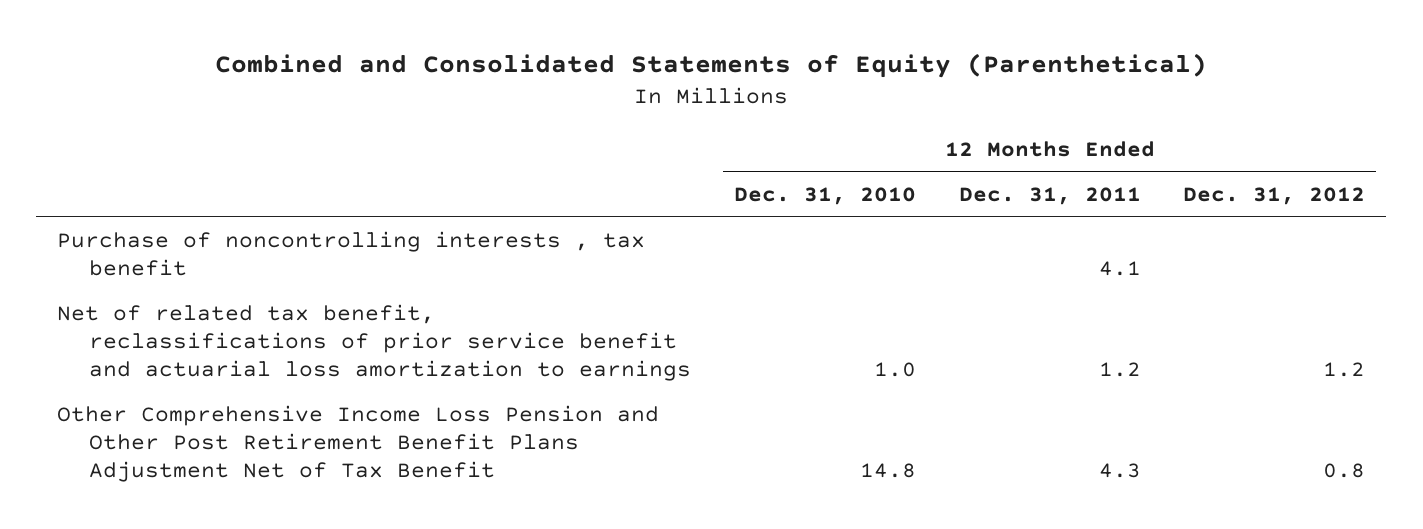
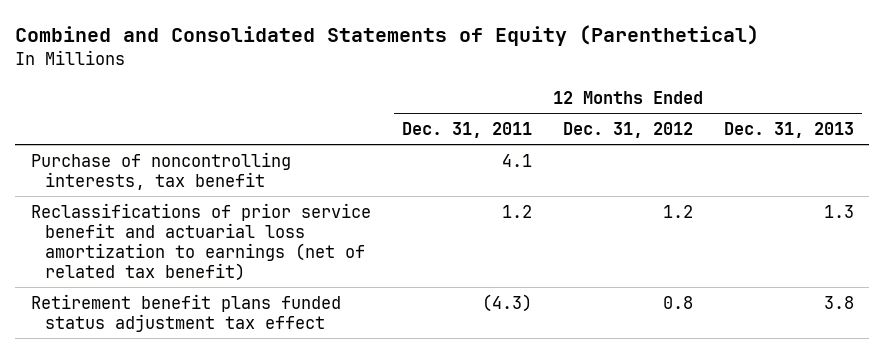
- | 12 Months Ended Dec. 31, 2010 | 12 Months Ended Dec. 31, 2011 | 12 Months Ended Dec. 31, 2012
+ | 12 Months Ended Dec. 31, 2011 | 12 Months Ended Dec. 31, 2012 | 12 Months Ended Dec. 31, 2013
- Purchase of noncontrolling interests , tax benefit | | 4.1 |
- Net of related tax benefit, reclassifications of prior service benefit and actuarial loss amortization to earnings | 1.0 | 1.2 | 1.2
- Other Comprehensive Income Loss Pension and Other Post Retirement Benefit Plans Adjustment Net of Tax Benefit | 14.8 | 4.3 | 0.8
+ Purchase of noncontrolling interests, tax benefit | 4.1 | |
+ Reclassifications of prior service benefit and actuarial loss amortization to earnings (net of related tax benefit) | 1.2 | 1.2 | 1.3
+ Retirement benefit plans funded status adjustment tax effect | (4.3) | 0.8 | 3.8

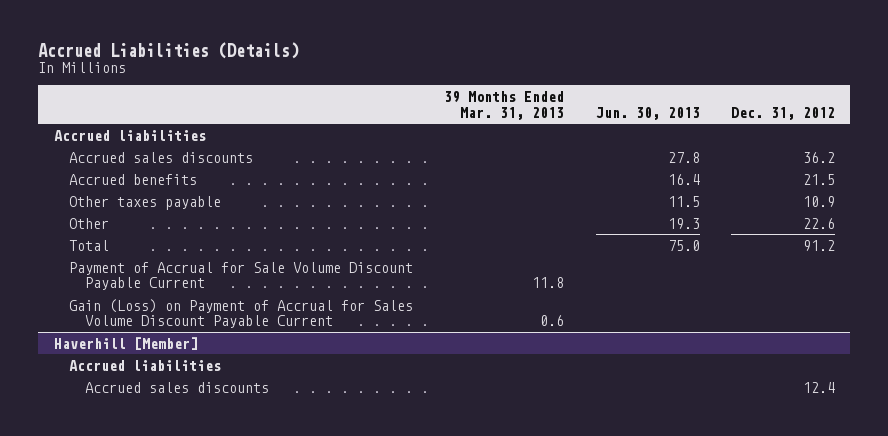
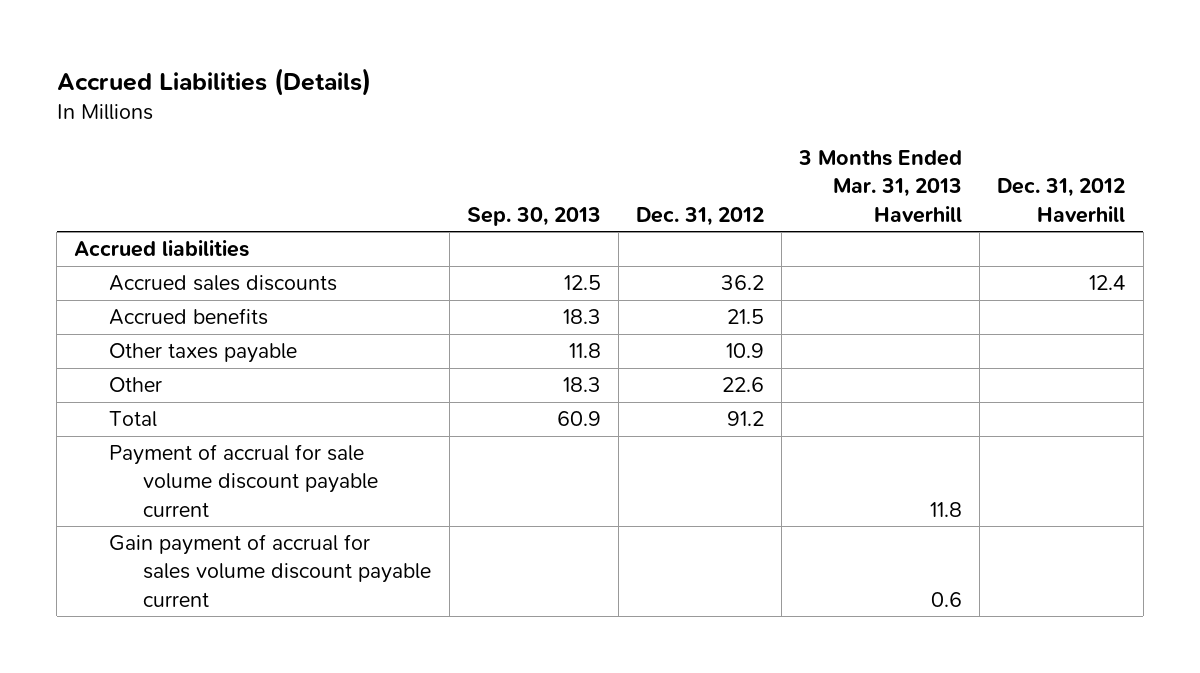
- | 39 Months Ended Mar. 31, 2013 | Jun. 30, 2013 | Dec. 31, 2012
+ | Sep. 30, 2013 | Dec. 31, 2012 | 3 Months Ended Mar. 31, 2013 Haverhill | Dec. 31, 2012 Haverhill
- Payment of Accrual for Sale Volume Discount Payable Current | 11.8 | |
- Gain (Loss) on Payment of Accrual for Sales Volume Discount Payable Current | 0.6 | |
- Haverhill [Member]
- Accrued liabilities
- Accrued sales discounts | | | 12.4
+ Payment of accrual for sale volume discount payable current | | | 11.8 |
+ Gain payment of accrual for sales volume discount payable current | | | 0.6 |

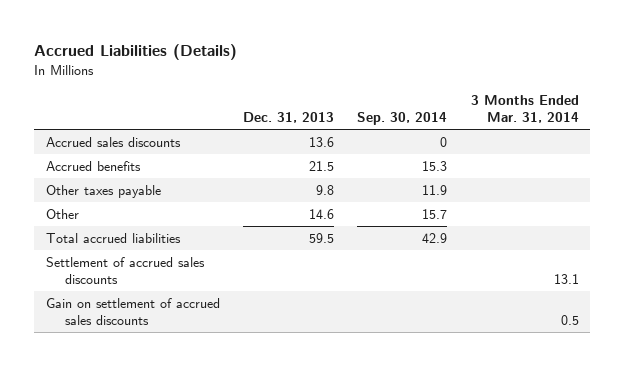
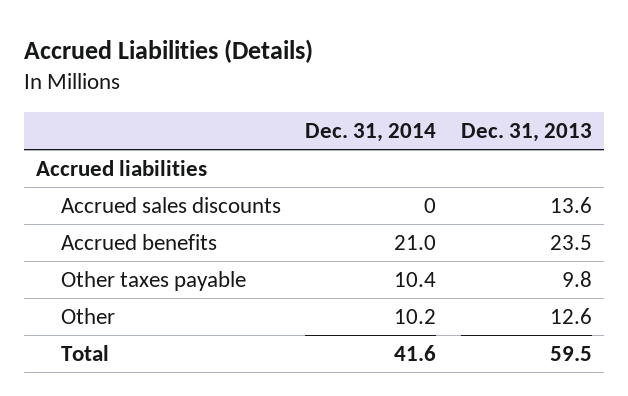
- | Dec. 31, 2013 | Sep. 30, 2014 | 3 Months Ended Mar. 31, 2014
+ | Dec. 31, 2014 | Dec. 31, 2013
+ Accrued liabilities
- Accrued benefits | 21.5 | 15.3 |
+ Accrued benefits | 21.0 | 23.5
- Other | 14.6 | 15.7 |
- Total accrued liabilities | 59.5 | 42.9 |
- Settlement of accrued sales discounts | | | 13.1
- Gain on settlement of accrued sales discounts | | | 0.5
+ Other | 10.2 | 12.6
+ Total | 41.6 | 59.5

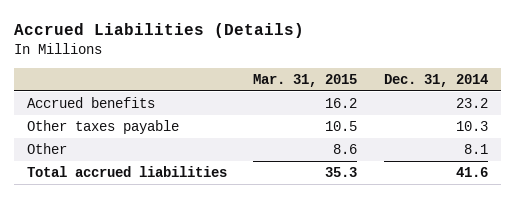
- | Dec. 31, 2014 | Dec. 31, 2013
+ | Mar. 31, 2015 | Dec. 31, 2014
- Accrued liabilities
- Accrued sales discounts | 0 | 13.6
- Accrued benefits | 21.0 | 23.5
- Other taxes payable | 10.4 | 9.8
- Other | 10.2 | 12.6
- Total | 41.6 | 59.5
+ Accrued benefits | 16.2 | 23.2
+ Other taxes payable | 10.5 | 10.3
+ Other | 8.6 | 8.1
+ Total accrued liabilities | 35.3 | 41.6

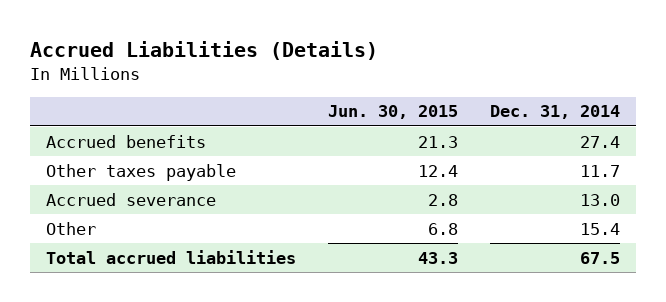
- | Mar. 31, 2015 | Dec. 31, 2014
+ | Jun. 30, 2015 | Dec. 31, 2014
- Accrued benefits | 16.2 | 23.2
- Other taxes payable | 10.5 | 10.3
- Other | 8.6 | 8.1
- Total accrued liabilities | 35.3 | 41.6
+ Accrued benefits | 21.3 | 27.4
+ Other taxes payable | 12.4 | 11.7
+ Accrued severance | 2.8 | 13.0
+ Other | 6.8 | 15.4
+ Total accrued liabilities | 43.3 | 67.5

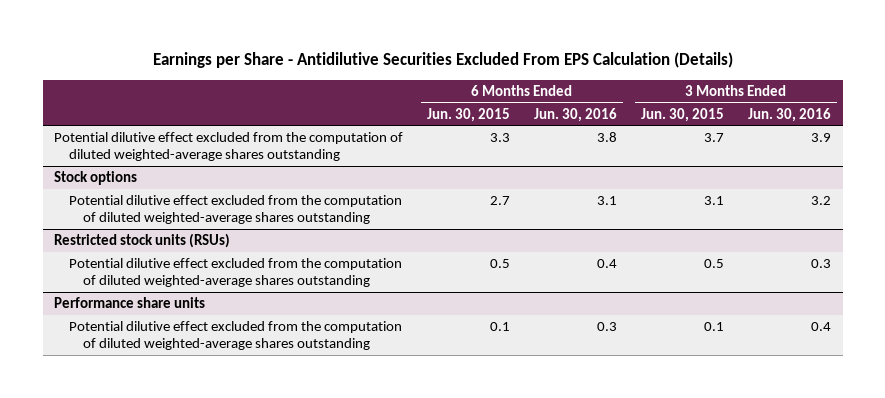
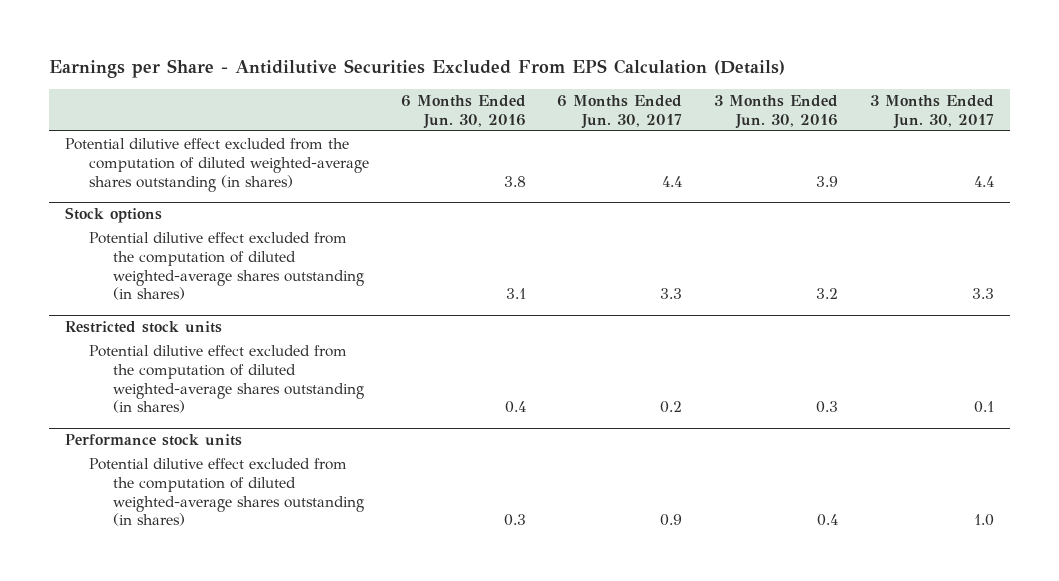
- | 6 Months Ended Jun. 30, 2015 | 6 Months Ended Jun. 30, 2016 | 3 Months Ended Jun. 30, 2015 | 3 Months Ended Jun. 30, 2016
+ | 6 Months Ended Jun. 30, 2016 | 6 Months Ended Jun. 30, 2017 | 3 Months Ended Jun. 30, 2016 | 3 Months Ended Jun. 30, 2017
- Potential dilutive effect excluded from the computation of diluted weighted-average shares outstanding | 3.3 | 3.8 | 3.7 | 3.9
+ Potential dilutive effect excluded from the computation of diluted weighted-average shares outstanding (in shares) | 3.8 | 4.4 | 3.9 | 4.4
@ Stock options
- Potential dilutive effect excluded from the computation of diluted weighted-average shares outstanding | 2.7 | 3.1 | 3.1 | 3.2
- Restricted stock units (RSUs)
- Potential dilutive effect excluded from the computation of diluted weighted-average shares outstanding | 0.5 | 0.4 | 0.5 | 0.3
- Performance share units
- Potential dilutive effect excluded from the computation of diluted weighted-average shares outstanding | 0.1 | 0.3 | 0.1 | 0.4
@ Stock options
+ Potential dilutive effect excluded from the computation of diluted weighted-average shares outstanding (in shares) | 3.1 | 3.3 | 3.2 | 3.3
+ Restricted stock units
+ Potential dilutive effect excluded from the computation of diluted weighted-average shares outstanding (in shares) | 0.4 | 0.2 | 0.3 | 0.1
+ Performance stock units
+ Potential dilutive effect excluded from the computation of diluted weighted-average shares outstanding (in shares) | 0.3 | 0.9 | 0.4 | 1.0

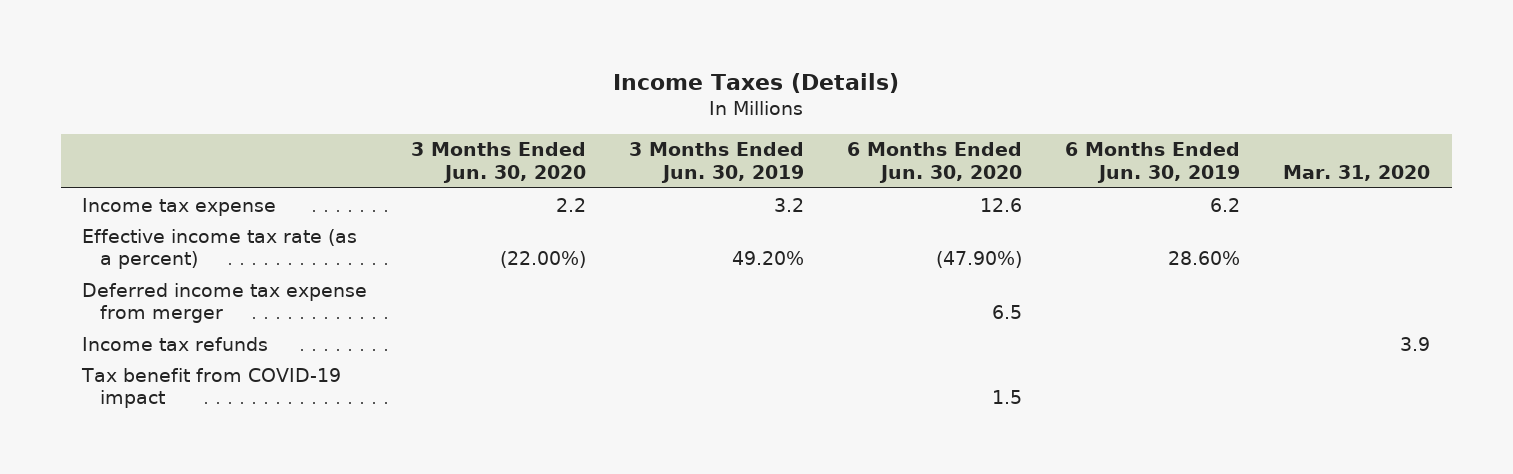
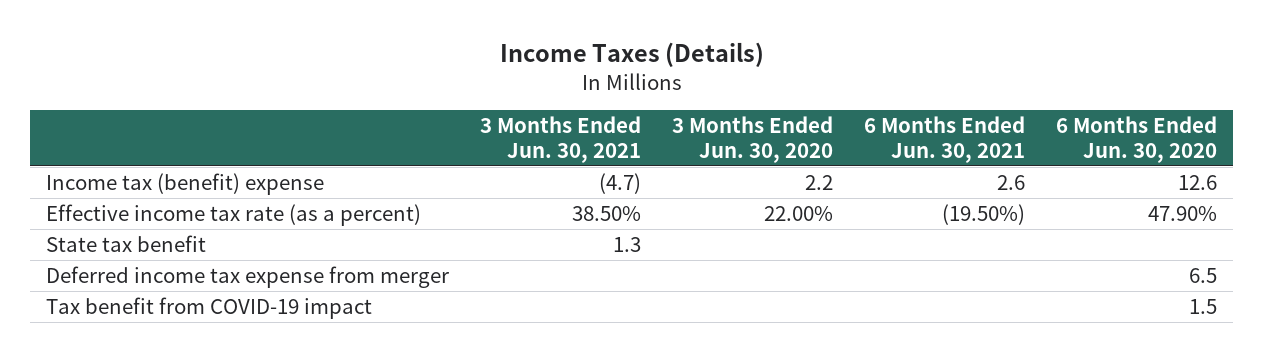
- | 3 Months Ended Jun. 30, 2020 | 3 Months Ended Jun. 30, 2019 | 6 Months Ended Jun. 30, 2020 | 6 Months Ended Jun. 30, 2019 | Mar. 31, 2020
+ | 3 Months Ended Jun. 30, 2021 | 3 Months Ended Jun. 30, 2020 | 6 Months Ended Jun. 30, 2021 | 6 Months Ended Jun. 30, 2020
- Income tax expense | 2.2 | 3.2 | 12.6 | 6.2 |
- Effective income tax rate (as a percent) | (22.00%) | 49.20% | (47.90%) | 28.60% |
+ Income tax (benefit) expense | (4.7) | 2.2 | 2.6 | 12.6
+ Effective income tax rate (as a percent) | 38.50% | 22.00% | (19.50%) | 47.90%
+ State tax benefit | 1.3 | | |
- Income tax refunds | | | | | 3.9

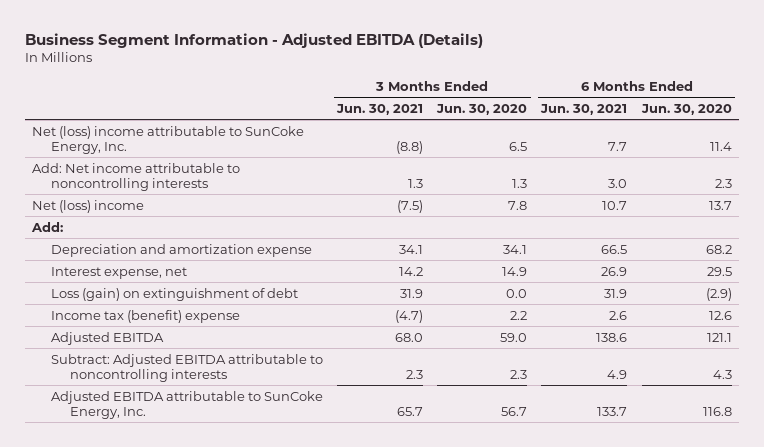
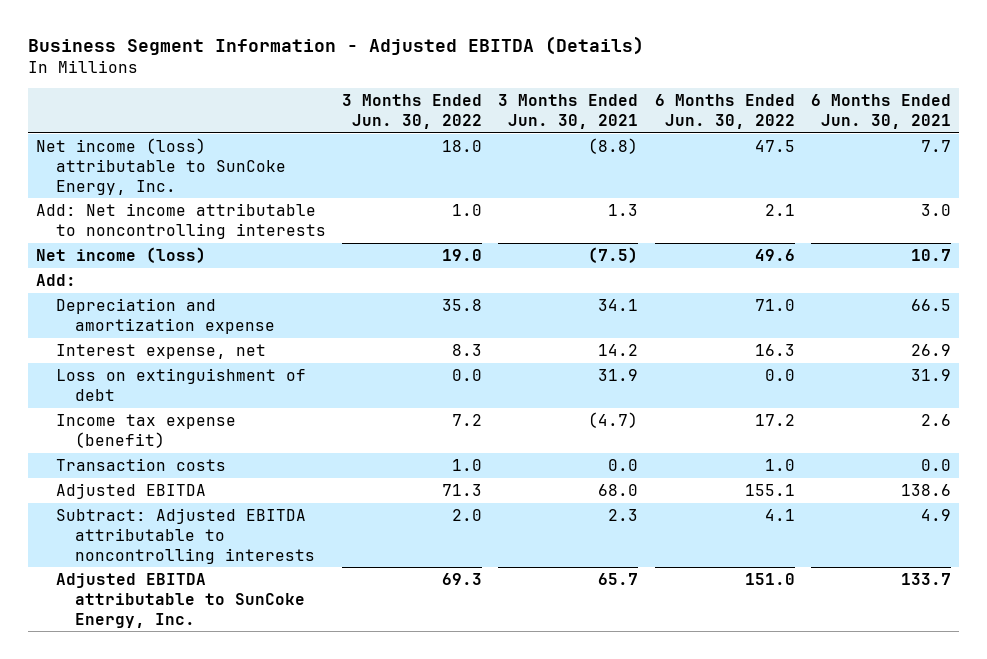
- | 3 Months Ended Jun. 30, 2021 | 3 Months Ended Jun. 30, 2020 | 6 Months Ended Jun. 30, 2021 | 6 Months Ended Jun. 30, 2020
+ | 3 Months Ended Jun. 30, 2022 | 3 Months Ended Jun. 30, 2021 | 6 Months Ended Jun. 30, 2022 | 6 Months Ended Jun. 30, 2021
- Net (loss) income attributable to SunCoke Energy, Inc. | (8.8) | 6.5 | 7.7 | 11.4
+ Net income (loss) attributable to SunCoke Energy, Inc. | 18.0 | (8.8) | 47.5 | 7.7
- Net (loss) income | (7.5) | 7.8 | 10.7 | 13.7
+ Net income (loss) | 19.0 | (7.5) | 49.6 | 10.7
- Loss (gain) on extinguishment of debt | 31.9 | 0.0 | 31.9 | (2.9)
- Income tax (benefit) expense | (4.7) | 2.2 | 2.6 | 12.6
+ Loss on extinguishment of debt | 0.0 | 31.9 | 0.0 | 31.9
+ Income tax expense (benefit) | 7.2 | (4.7) | 17.2 | 2.6
+ Transaction costs | 1.0 | 0.0 | 1.0 | 0.0

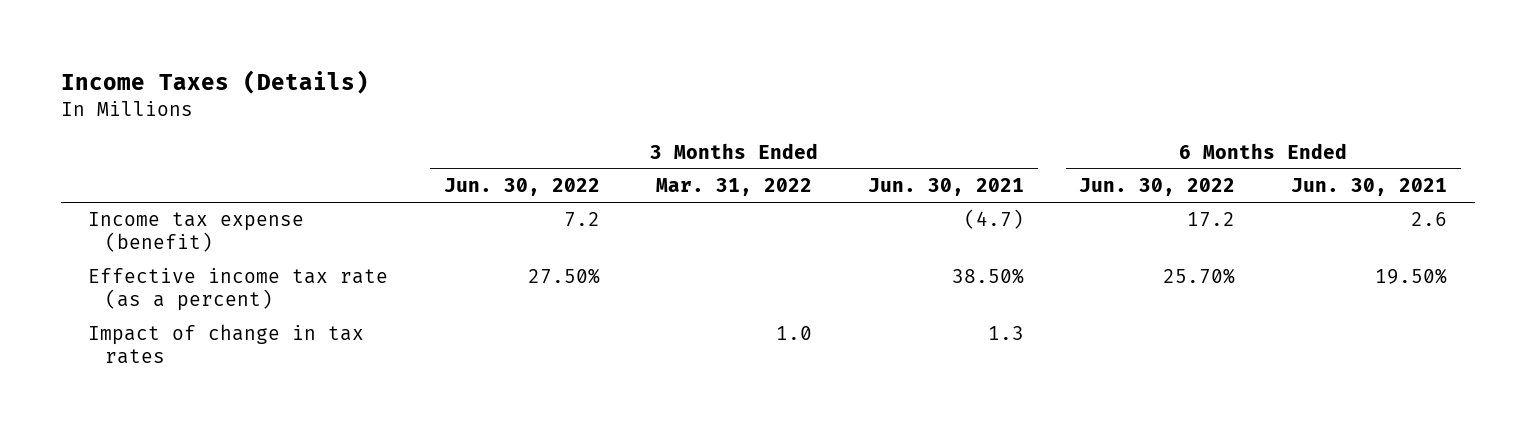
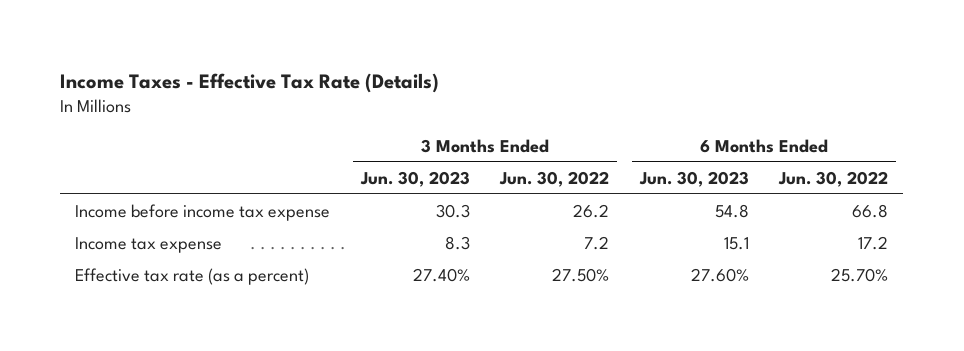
- Income Taxes (Details)
+ Income Taxes - Effective Tax Rate (Details)
- | 3 Months Ended Jun. 30, 2022 | 3 Months Ended Mar. 31, 2022 | 3 Months Ended Jun. 30, 2021 | 6 Months Ended Jun. 30, 2022 | 6 Months Ended Jun. 30, 2021
+ | 3 Months Ended Jun. 30, 2023 | 3 Months Ended Jun. 30, 2022 | 6 Months Ended Jun. 30, 2023 | 6 Months Ended Jun. 30, 2022
- Income tax expense (benefit) | 7.2 | | (4.7) | 17.2 | 2.6
- Effective income tax rate (as a percent) | 27.50% | | 38.50% | 25.70% | 19.50%
- Impact of change in tax rates | | 1.0 | 1.3 | |
+ Income before income tax expense | 30.3 | 26.2 | 54.8 | 66.8
+ Income tax expense | 8.3 | 7.2 | 15.1 | 17.2
+ Effective tax rate (as a percent) | 27.40% | 27.50% | 27.60% | 25.70%

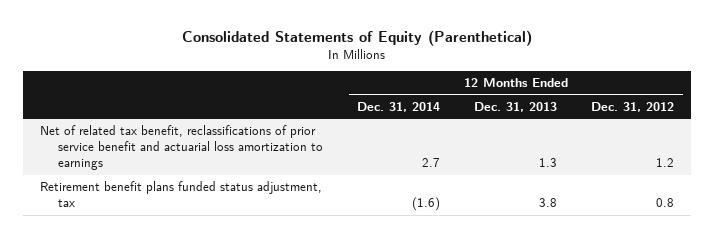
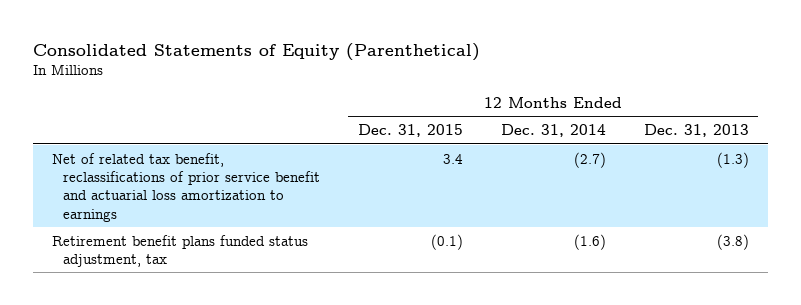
- | 12 Months Ended Dec. 31, 2014 | 12 Months Ended Dec. 31, 2013 | 12 Months Ended Dec. 31, 2012
+ | 12 Months Ended Dec. 31, 2015 | 12 Months Ended Dec. 31, 2014 | 12 Months Ended Dec. 31, 2013
- Net of related tax benefit, reclassifications of prior service benefit and actuarial loss amortization to earnings | 2.7 | 1.3 | 1.2
- Retirement benefit plans funded status adjustment, tax | (1.6) | 3.8 | 0.8
+ Net of related tax benefit, reclassifications of prior service benefit and actuarial loss amortization to earnings | 3.4 | (2.7) | (1.3)
+ Retirement benefit plans funded status adjustment, tax | (0.1) | (1.6) | (3.8)

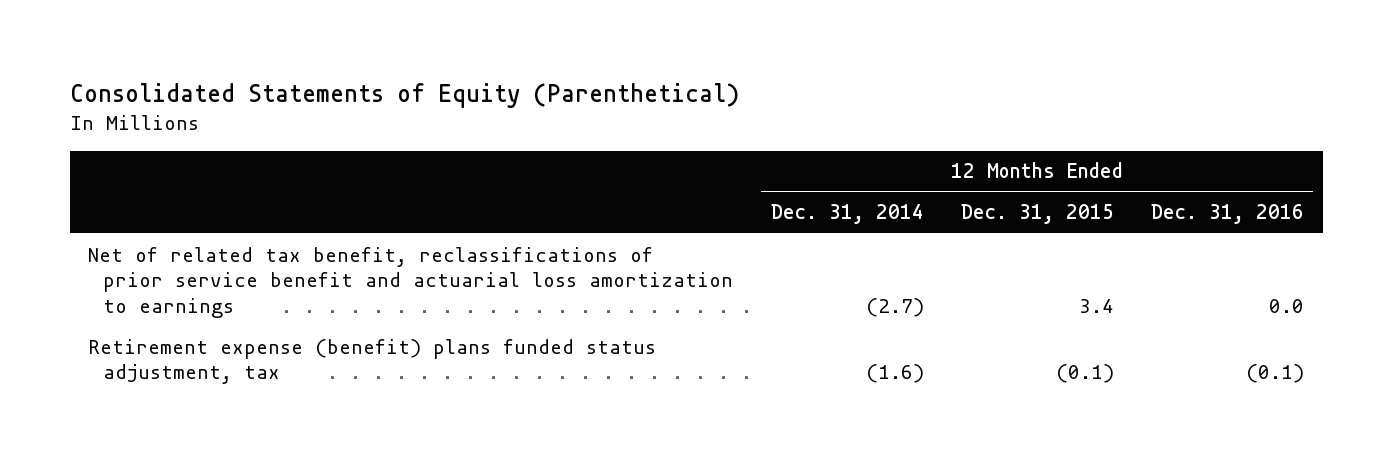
- | 12 Months Ended Dec. 31, 2015 | 12 Months Ended Dec. 31, 2014 | 12 Months Ended Dec. 31, 2013
+ | 12 Months Ended Dec. 31, 2014 | 12 Months Ended Dec. 31, 2015 | 12 Months Ended Dec. 31, 2016
- Retirement benefit plans funded status adjustment, tax | (0.1) | (1.6) | (3.8)
+ Retirement expense (benefit) plans funded status adjustment, tax | (1.6) | (0.1) | (0.1)

